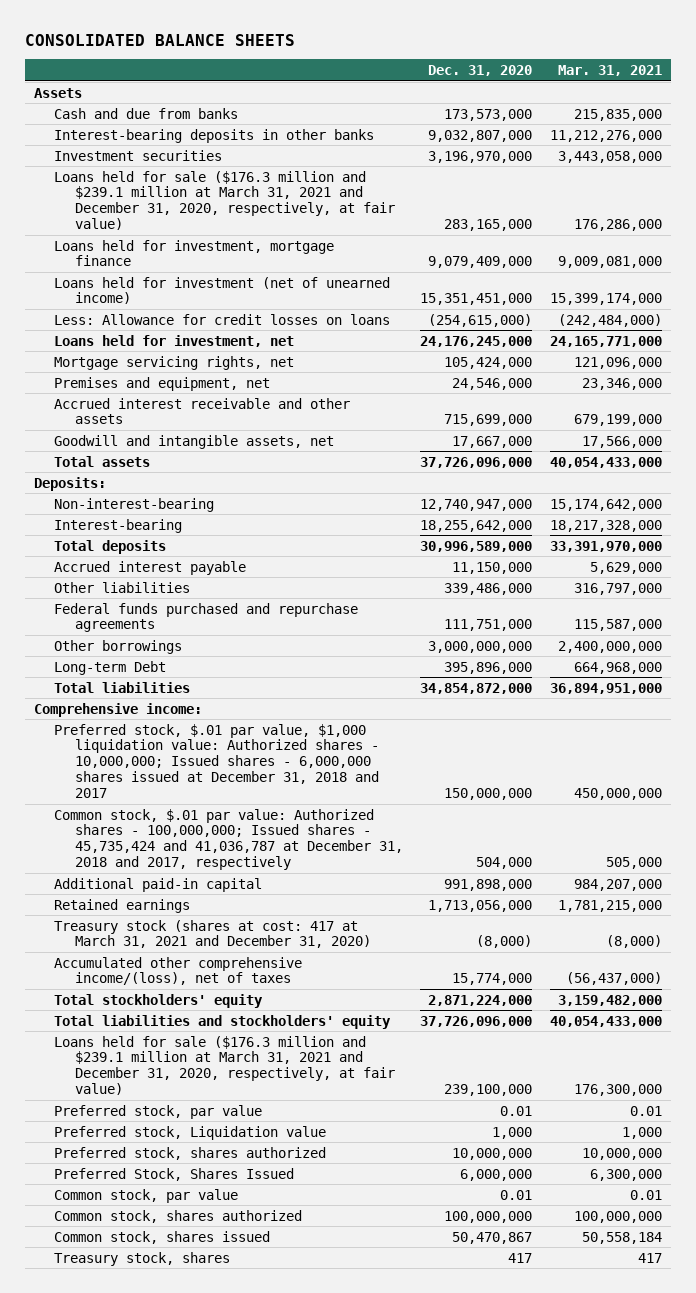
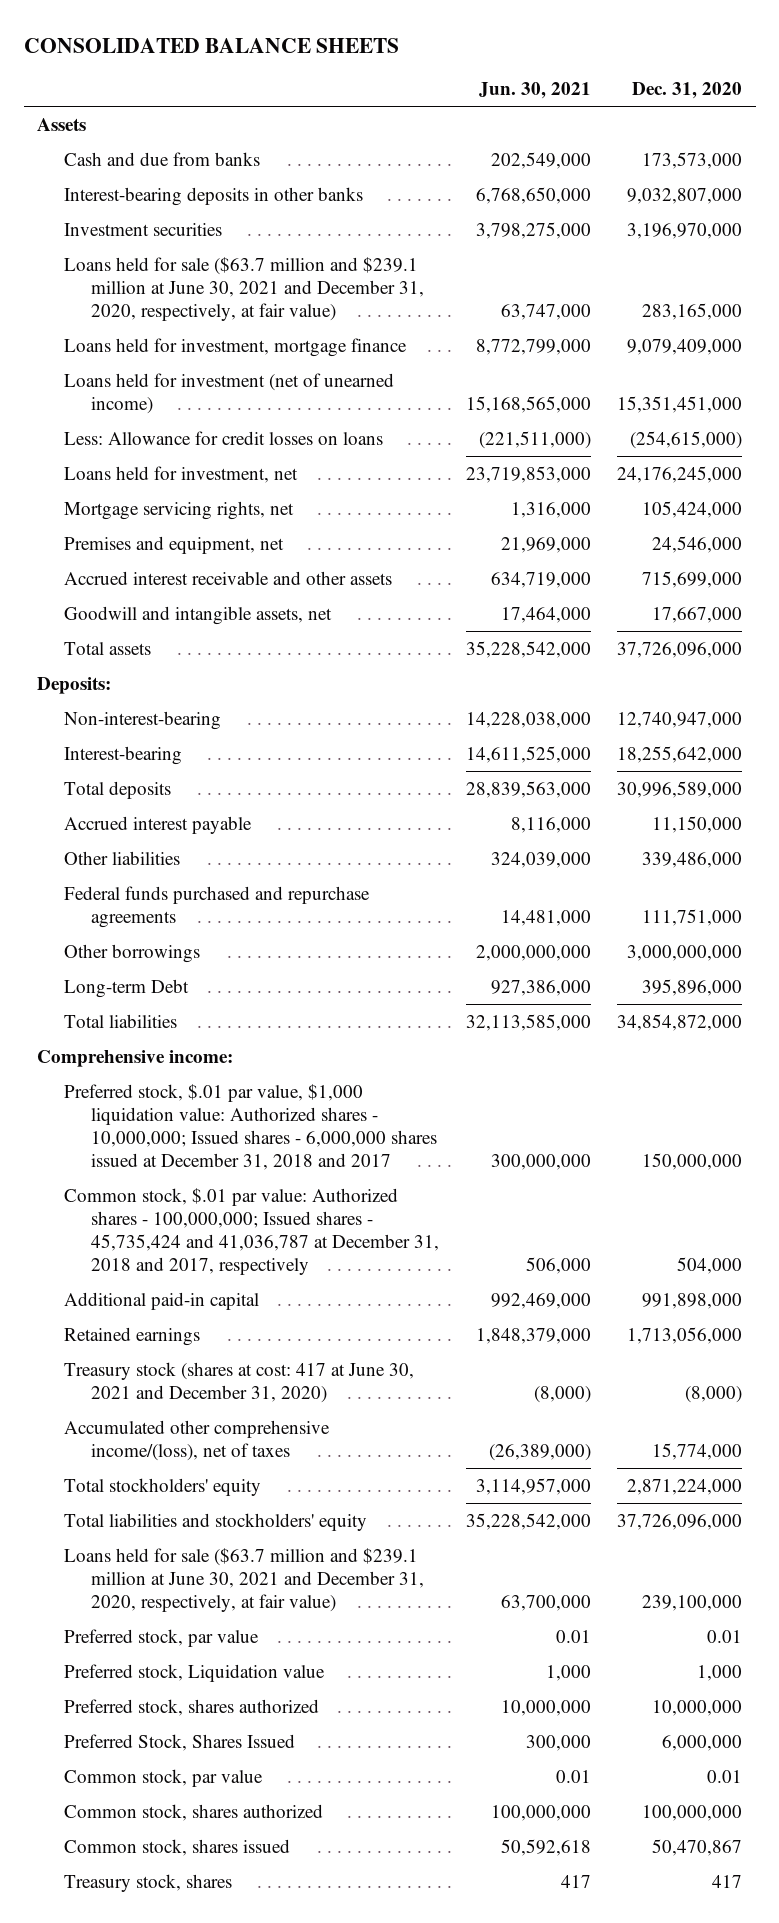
- | Dec. 31, 2020 | Mar. 31, 2021
+ | Jun. 30, 2021 | Dec. 31, 2020
- Loans held for sale ($176.3 million and $239.1 million at March 31, 2021 and December 31, 2020, respectively, at fair value) | 283,165,000 | 176,286,000
+ Loans held for sale ($63.7 million and $239.1 million at June 30, 2021 and December 31, 2020, respectively, at fair value) | 63,747,000 | 283,165,000
- Treasury stock (shares at cost: 417 at March 31, 2021 and December 31, 2020) | (8,000) | (8,000)
+ Treasury stock (shares at cost: 417 at June 30, 2021 and December 31, 2020) | (8,000) | (8,000)
- Loans held for sale ($176.3 million and $239.1 million at March 31, 2021 and December 31, 2020, respectively, at fair value) | 239,100,000 | 176,300,000
+ Loans held for sale ($63.7 million and $239.1 million at June 30, 2021 and December 31, 2020, respectively, at fair value) | 63,700,000 | 239,100,000

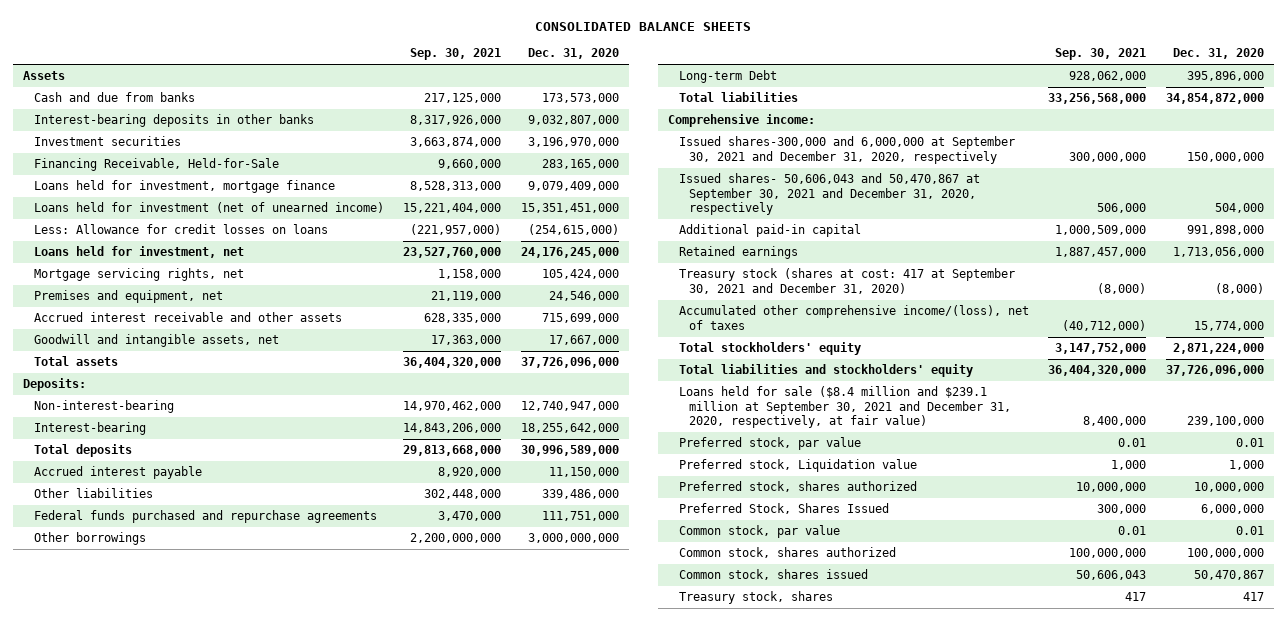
- | Jun. 30, 2021 | Dec. 31, 2020
+ | Sep. 30, 2021 | Dec. 31, 2020
- Loans held for sale ($63.7 million and $239.1 million at June 30, 2021 and December 31, 2020, respectively, at fair value) | 63,747,000 | 283,165,000
+ Financing Receivable, Held-for-Sale | 9,660,000 | 283,165,000
- Preferred stock, $.01 par value, $1,000 liquidation value: Authorized shares - 10,000,000; Issued shares - 6,000,000 shares issued at December 31, 2018 and 2017 | 300,000,000 | 150,000,000
- Common stock, $.01 par value: Authorized shares - 100,000,000; Issued shares - 45,735,424 and 41,036,787 at December 31, 2018 and 2017, respectively | 506,000 | 504,000
+ Issued shares-300,000 and 6,000,000 at September 30, 2021 and December 31, 2020, respectively | 300,000,000 | 150,000,000
+ Issued shares- 50,606,043 and 50,470,867 at September 30, 2021 and December 31, 2020, respectively | 506,000 | 504,000
- Treasury stock (shares at cost: 417 at June 30, 2021 and December 31, 2020) | (8,000) | (8,000)
+ Treasury stock (shares at cost: 417 at September 30, 2021 and December 31, 2020) | (8,000) | (8,000)
- Loans held for sale ($63.7 million and $239.1 million at June 30, 2021 and December 31, 2020, respectively, at fair value) | 63,700,000 | 239,100,000
+ Loans held for sale ($8.4 million and $239.1 million at September 30, 2021 and December 31, 2020, respectively, at fair value) | 8,400,000 | 239,100,000

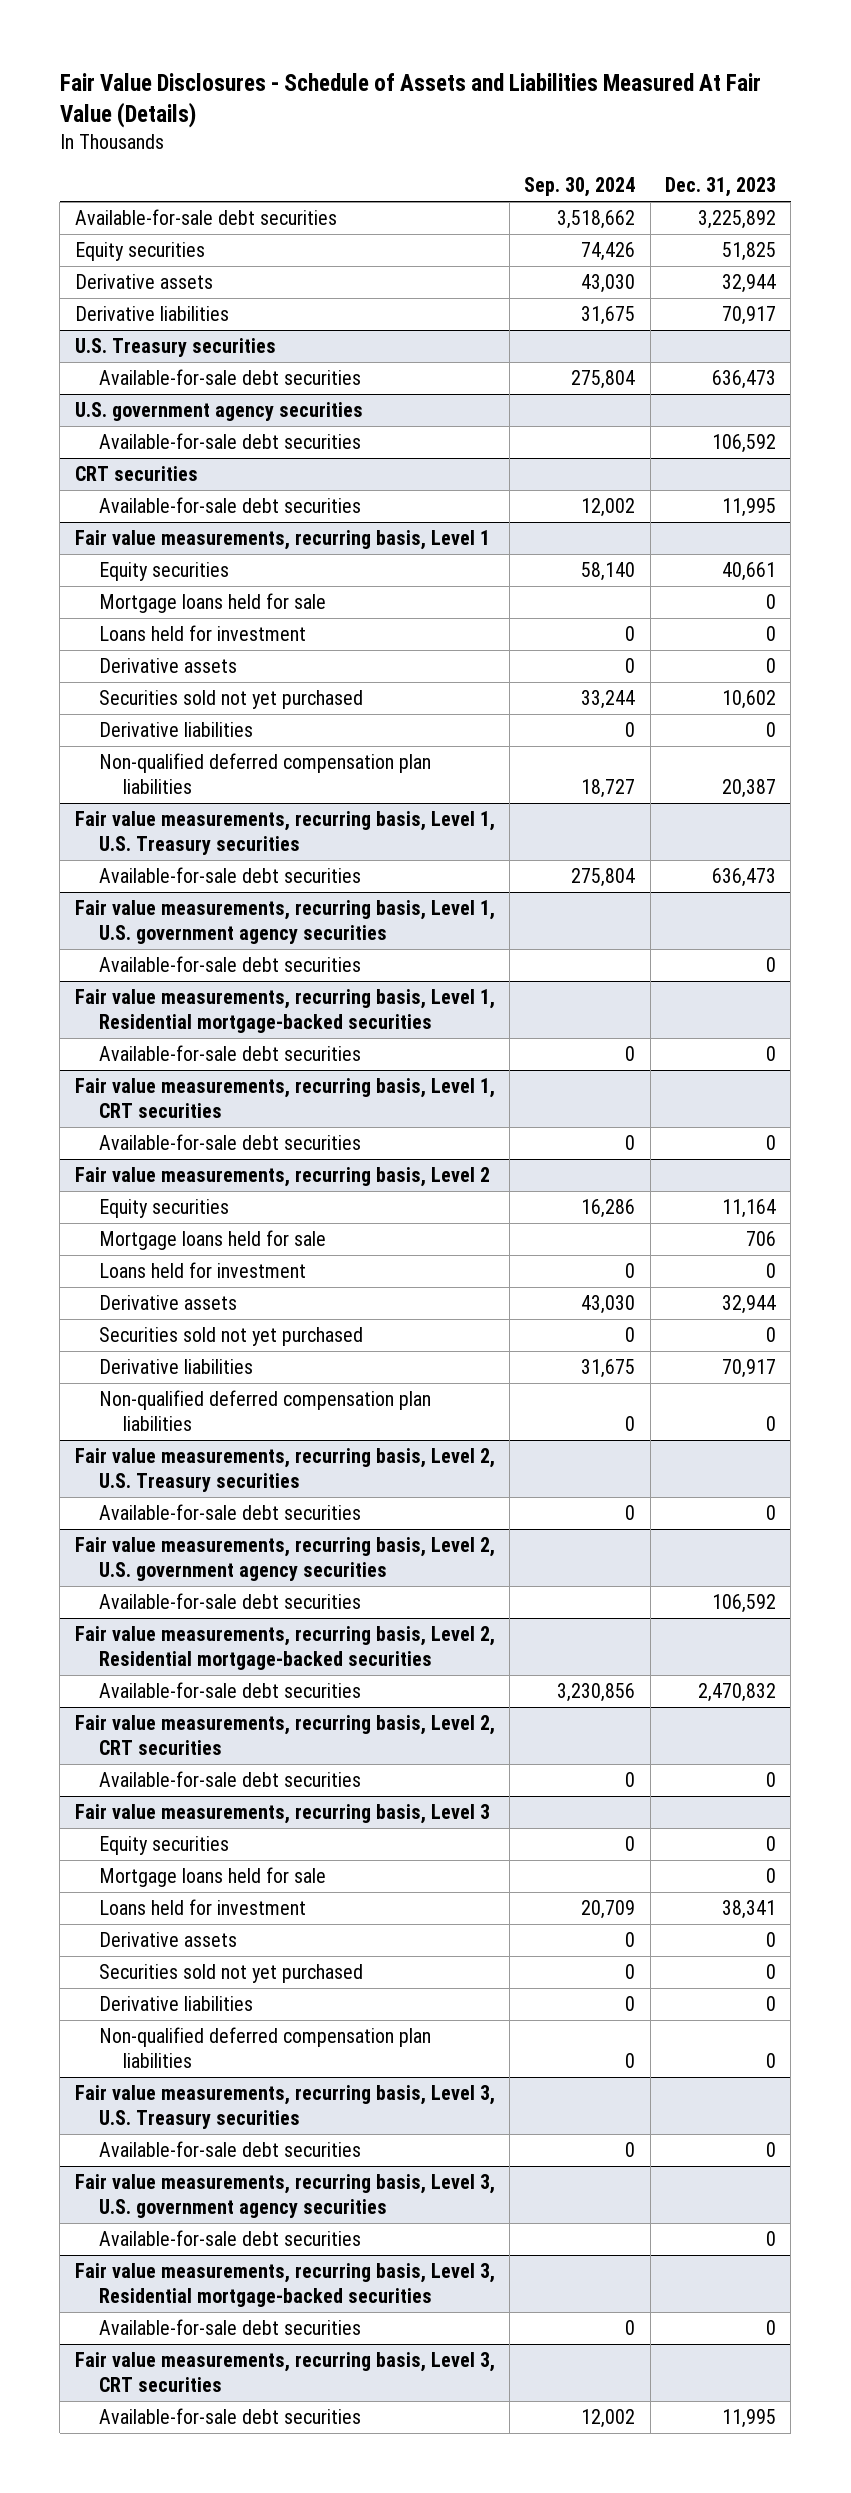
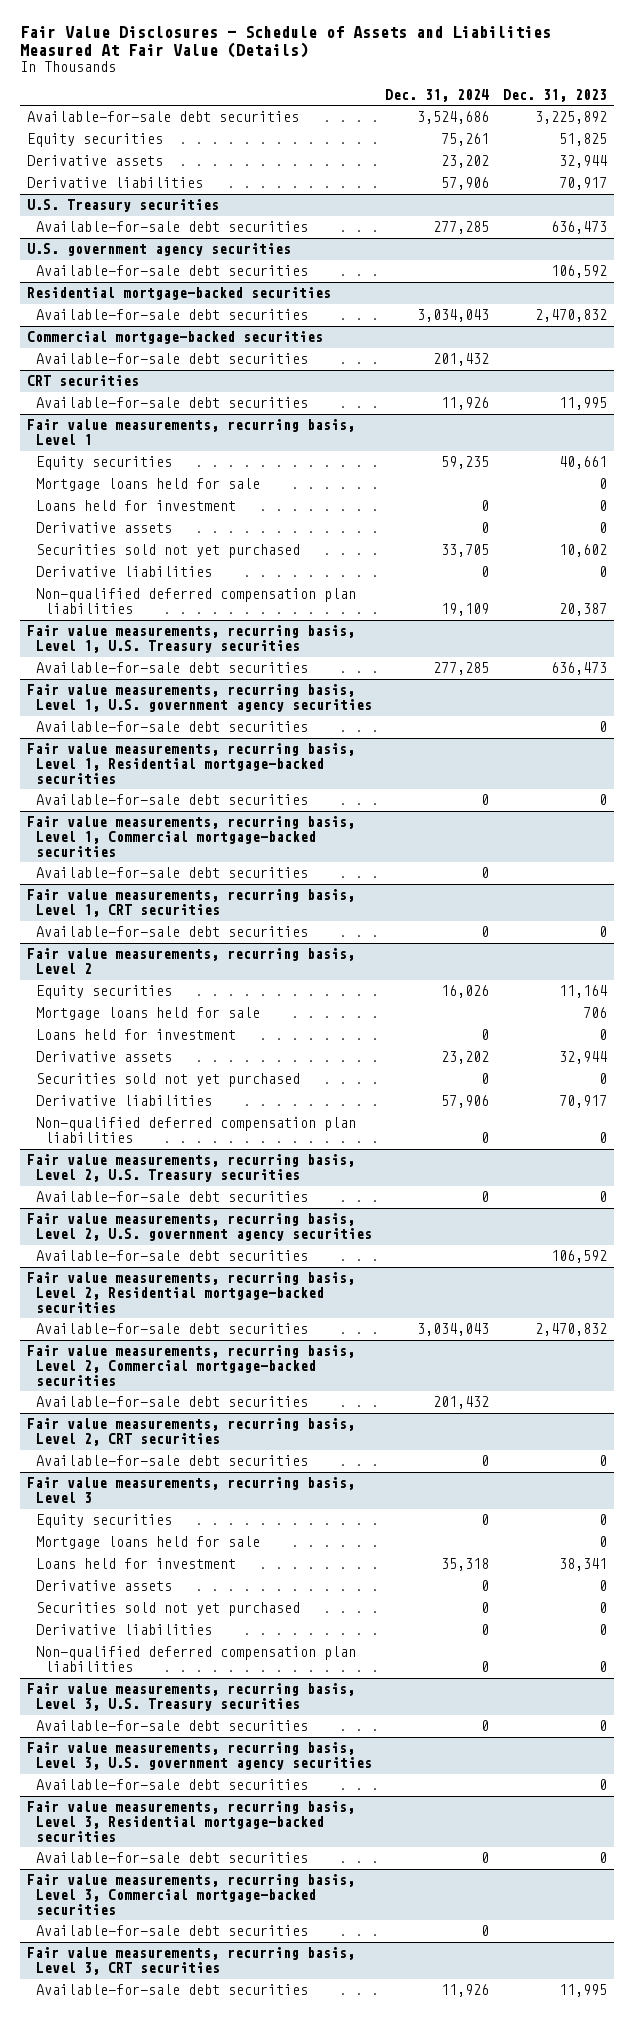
- | Sep. 30, 2024 | Dec. 31, 2023
+ | Dec. 31, 2024 | Dec. 31, 2023
+ Residential mortgage-backed securities
+ Available-for-sale debt securities | 3,034,043 | 2,470,832
+ Commercial mortgage-backed securities
+ Available-for-sale debt securities | 201,432 |
+ Fair value measurements, recurring basis, Level 1, Commercial mortgage-backed securities
+ Available-for-sale debt securities | 0 |
+ Fair value measurements, recurring basis, Level 2, Commercial mortgage-backed securities
+ Available-for-sale debt securities | 201,432 |
+ Fair value measurements, recurring basis, Level 3, Commercial mortgage-backed securities
+ Available-for-sale debt securities | 0 |

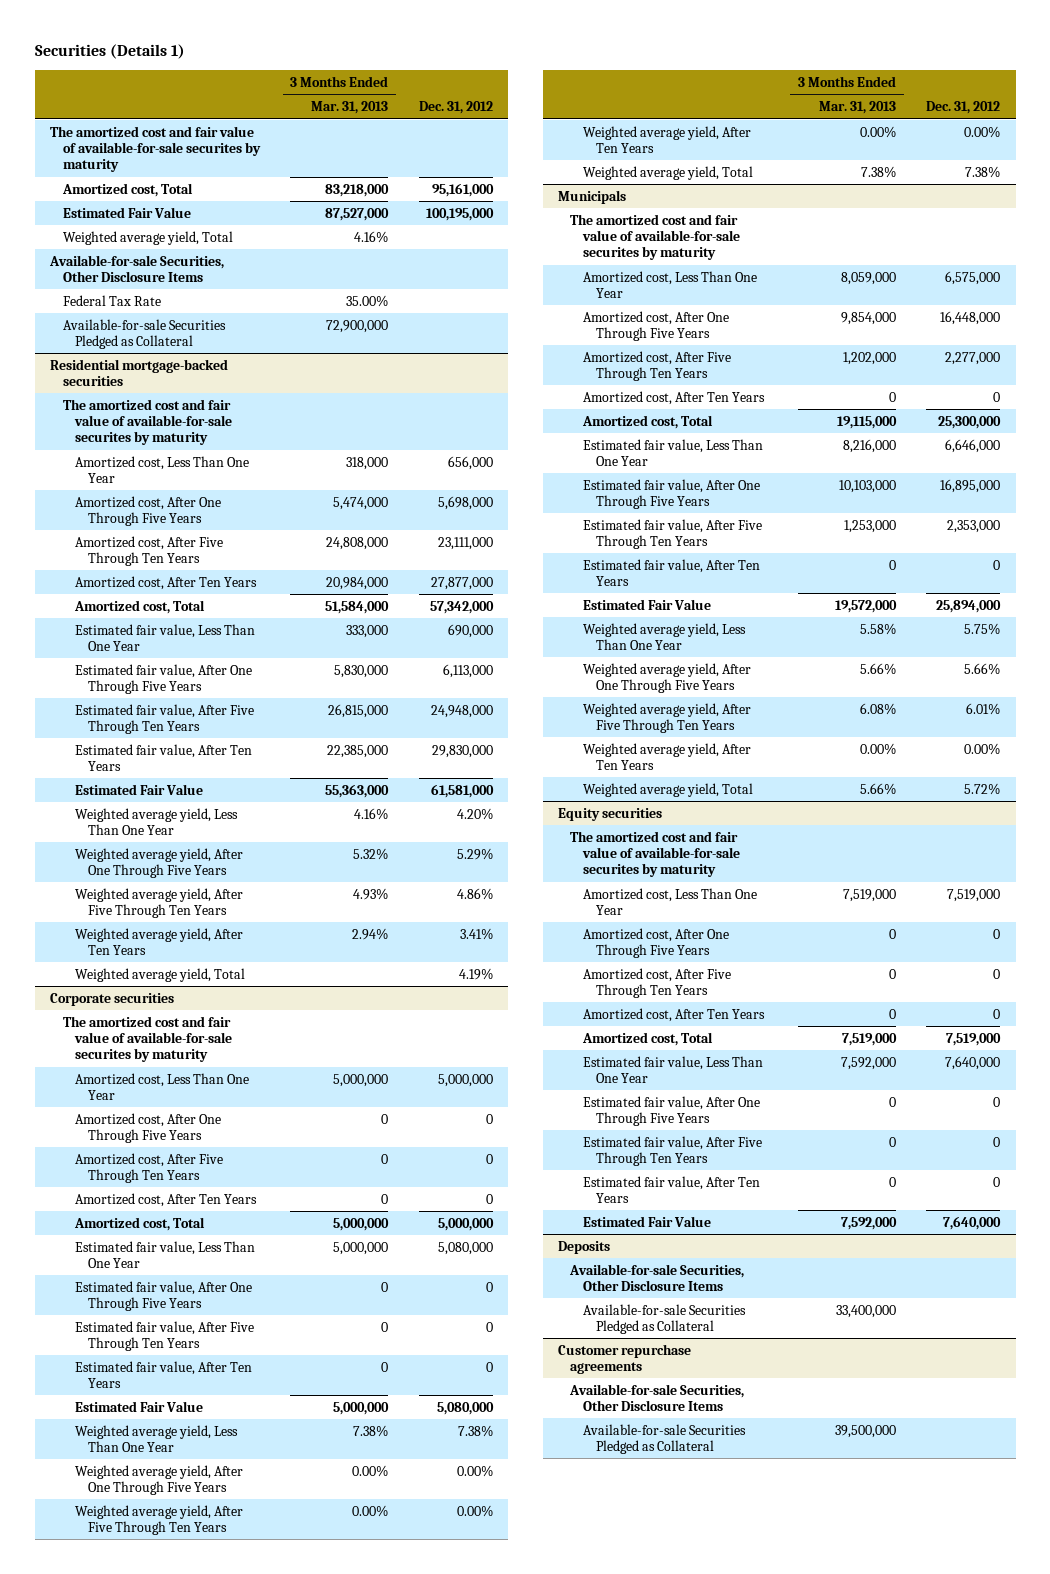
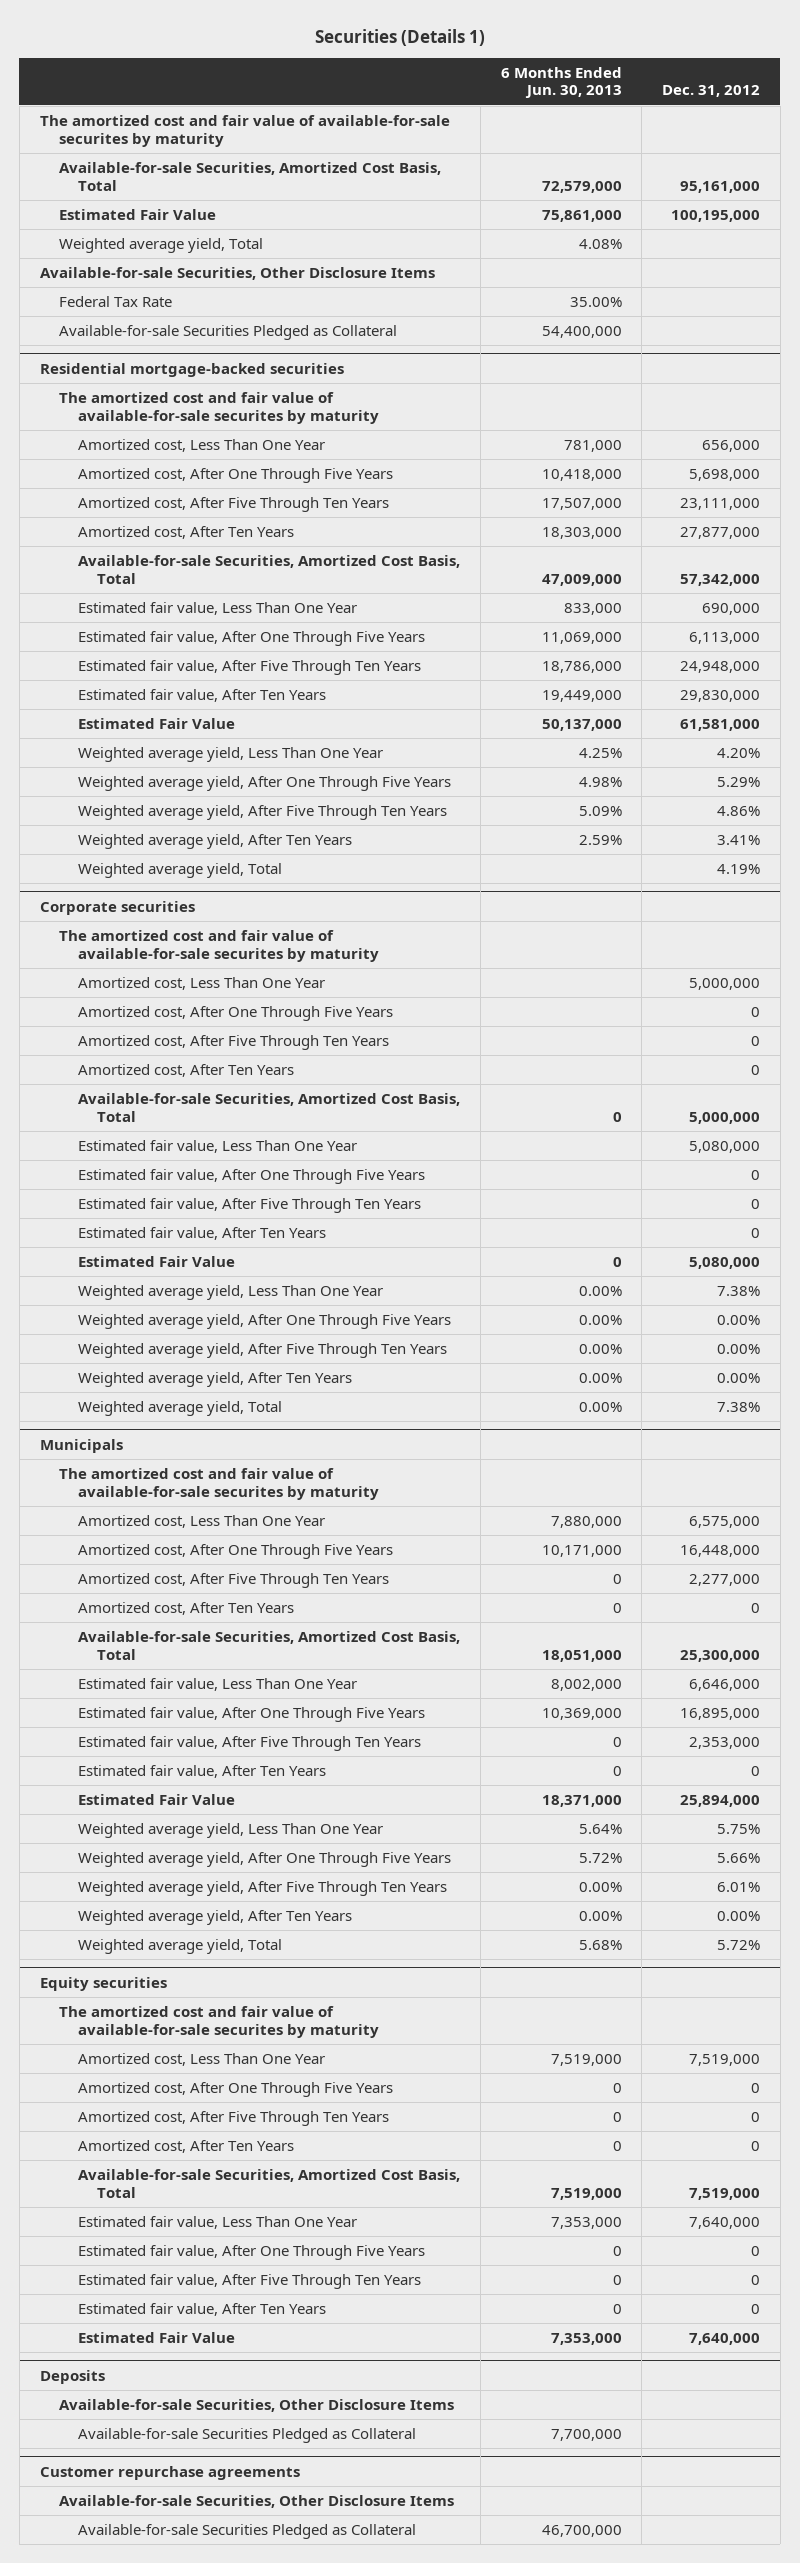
- | 3 Months Ended Mar. 31, 2013 | Dec. 31, 2012
+ | 6 Months Ended Jun. 30, 2013 | Dec. 31, 2012
- Amortized cost, Total | 83,218,000 | 95,161,000
+ Available-for-sale Securities, Amortized Cost Basis, Total | 72,579,000 | 95,161,000
@ Residential mortgage-backed securities
- Amortized cost, Total | 51,584,000 | 57,342,000
+ Available-for-sale Securities, Amortized Cost Basis, Total | 47,009,000 | 57,342,000
@ Corporate securities
- Amortized cost, Total | 5,000,000 | 5,000,000
+ Available-for-sale Securities, Amortized Cost Basis, Total | 0 | 5,000,000
@ Municipals
- Amortized cost, Total | 19,115,000 | 25,300,000
+ Available-for-sale Securities, Amortized Cost Basis, Total | 18,051,000 | 25,300,000
@ Equity securities
- Amortized cost, Total | 7,519,000 | 7,519,000
+ Available-for-sale Securities, Amortized Cost Basis, Total | 7,519,000 | 7,519,000

